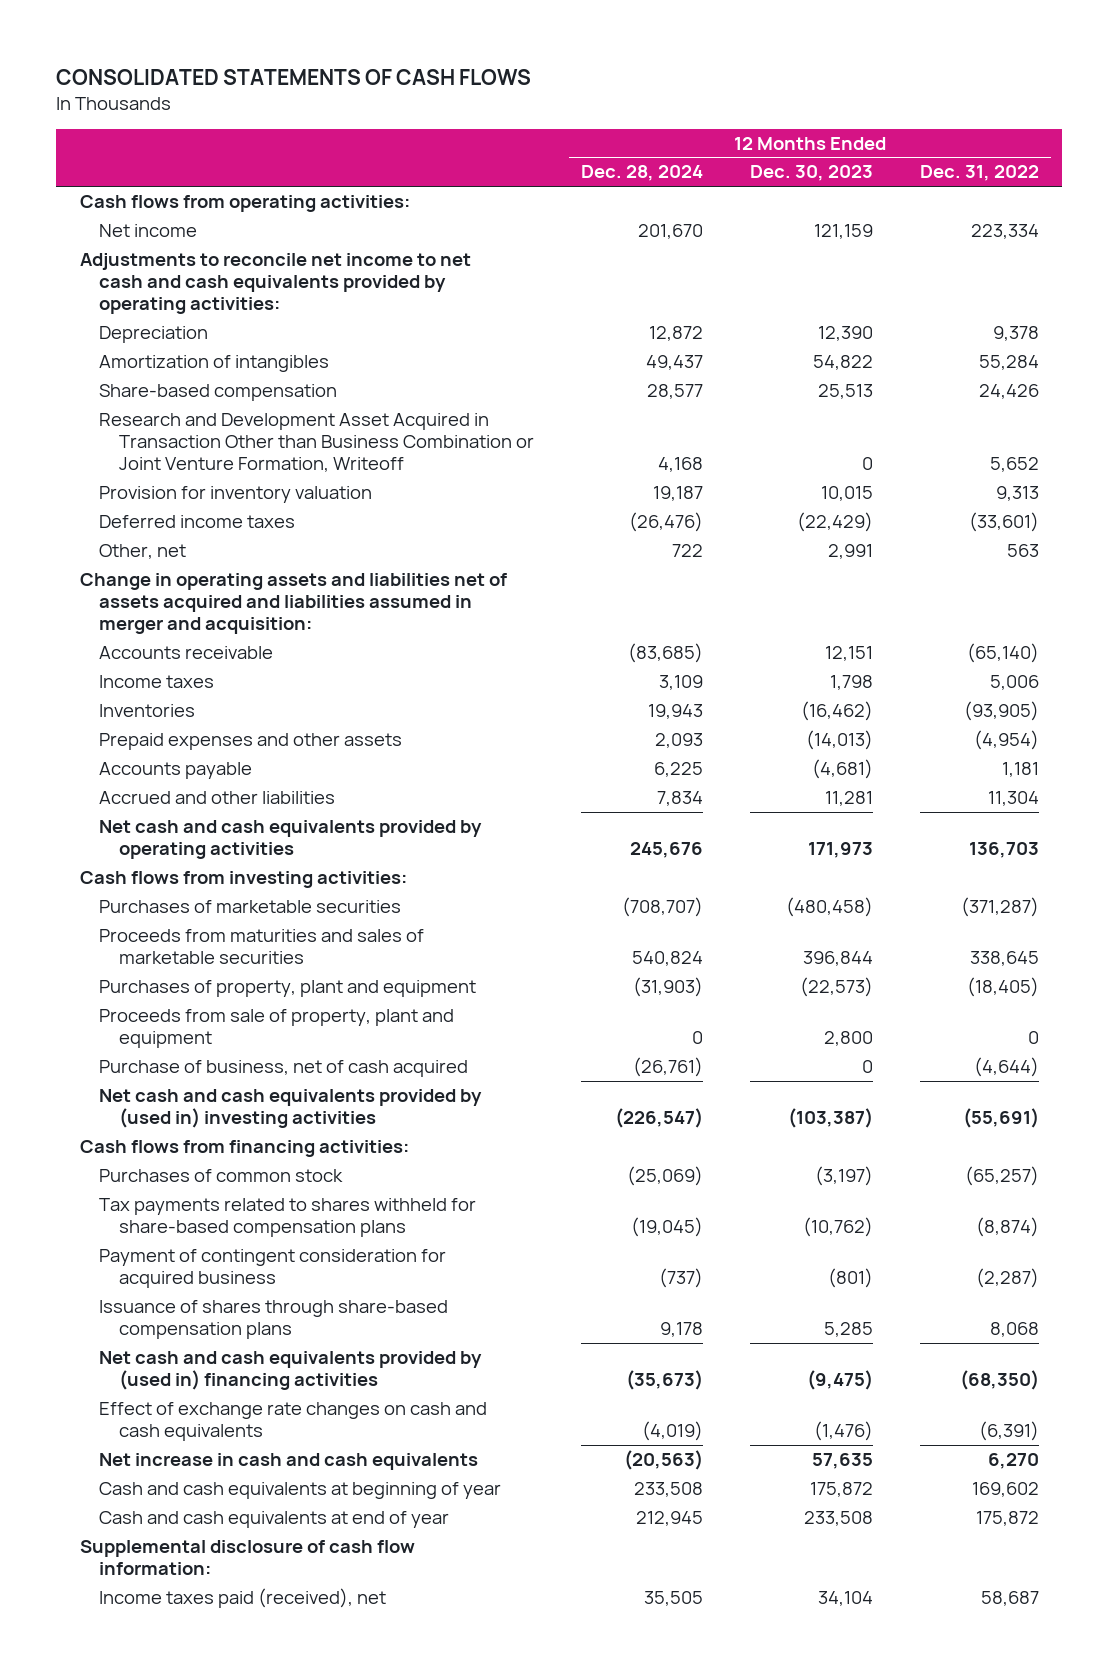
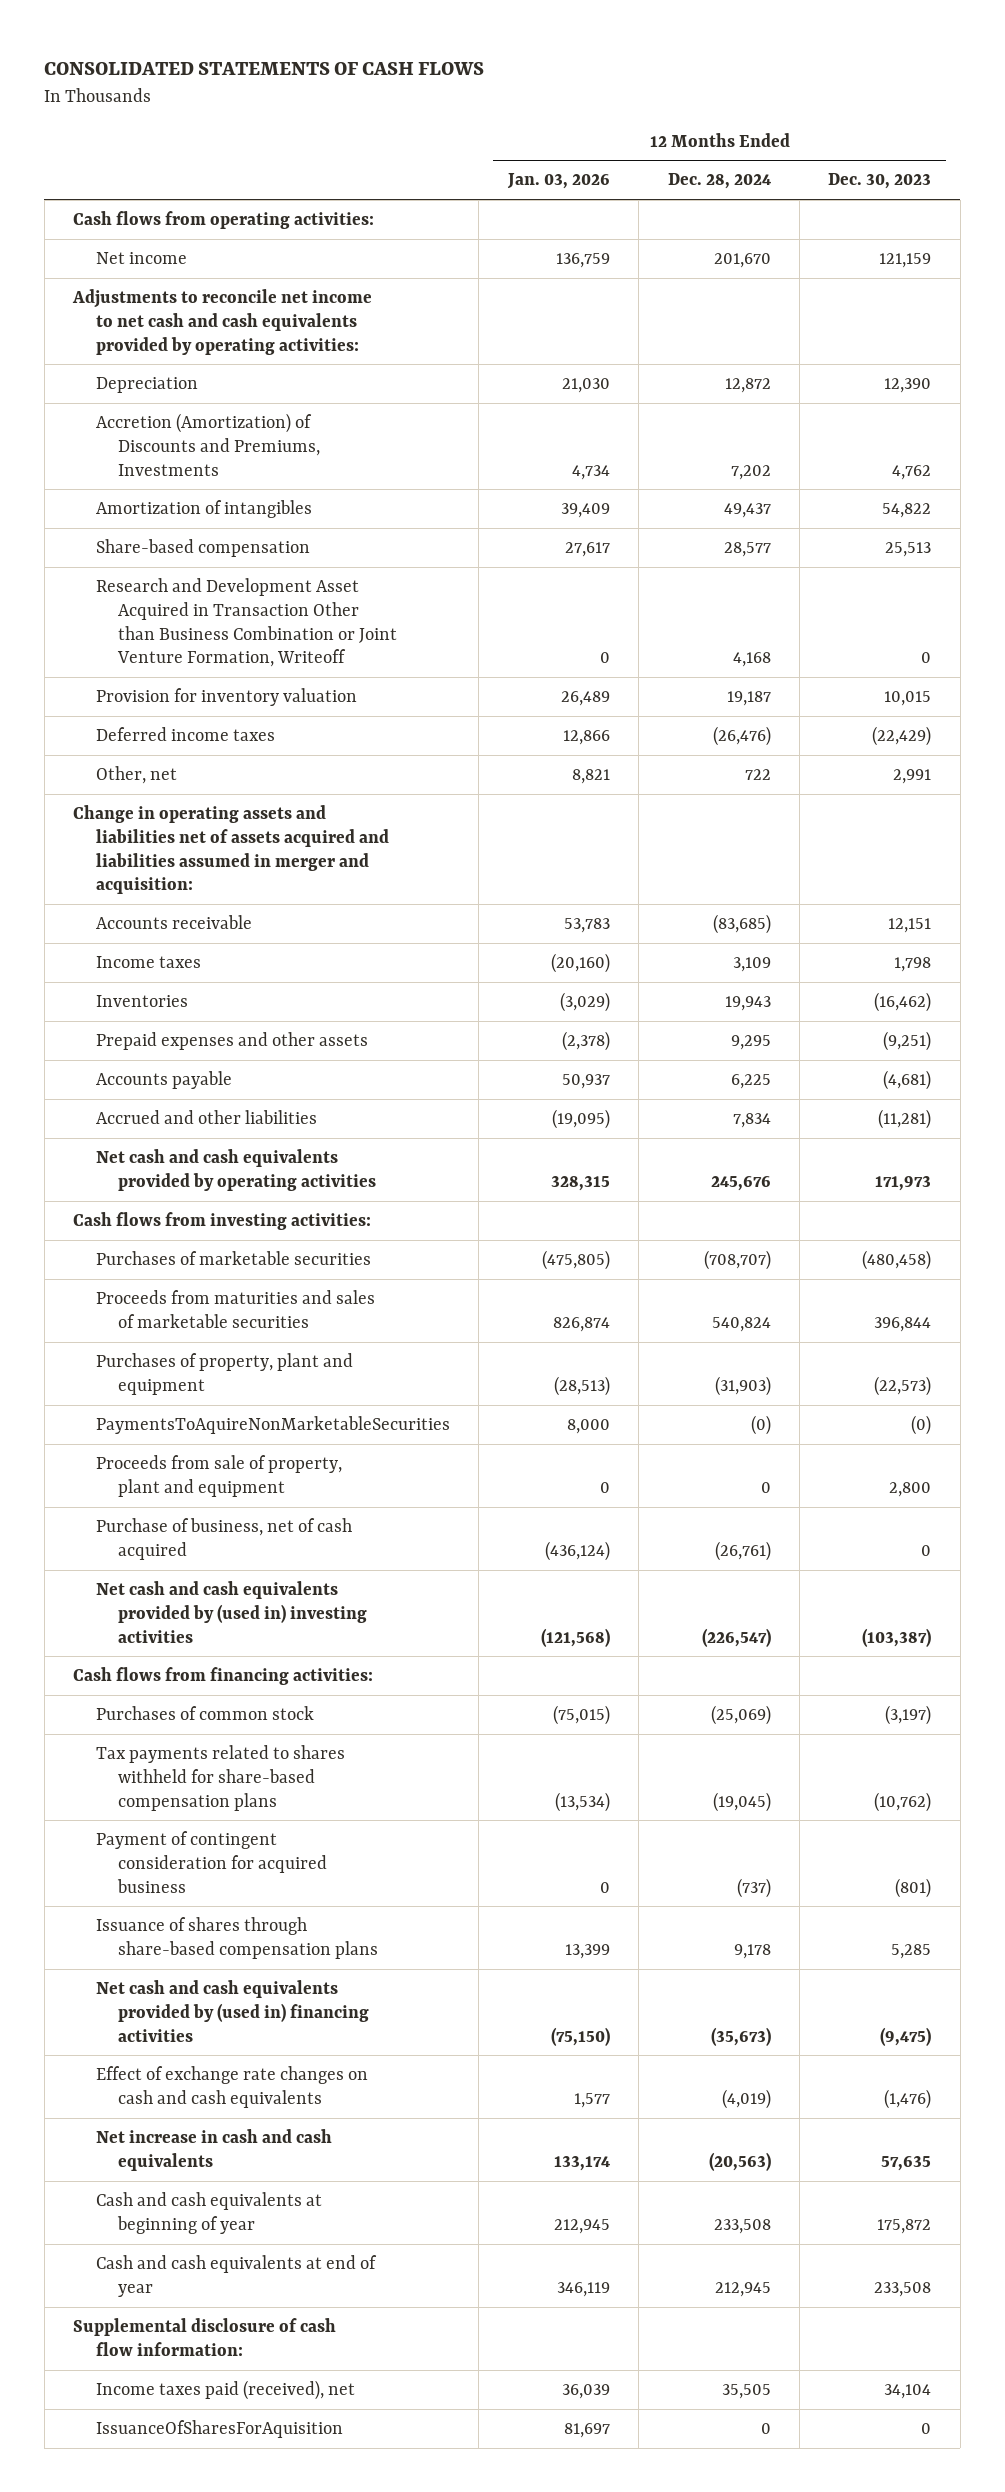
- | 12 Months Ended Dec. 28, 2024 | 12 Months Ended Dec. 30, 2023 | 12 Months Ended Dec. 31, 2022
+ | 12 Months Ended Jan. 03, 2026 | 12 Months Ended Dec. 28, 2024 | 12 Months Ended Dec. 30, 2023
+ Accretion (Amortization) of Discounts and Premiums, Investments | 4,734 | 7,202 | 4,762
- Prepaid expenses and other assets | 2,093 | (14,013) | (4,954)
+ Prepaid expenses and other assets | (2,378) | 9,295 | (9,251)
- Accrued and other liabilities | 7,834 | 11,281 | 11,304
+ Accrued and other liabilities | (19,095) | 7,834 | (11,281)
+ PaymentsToAquireNonMarketableSecurities | 8,000 | (0) | (0)
+ IssuanceOfSharesForAquisition | 81,697 | 0 | 0

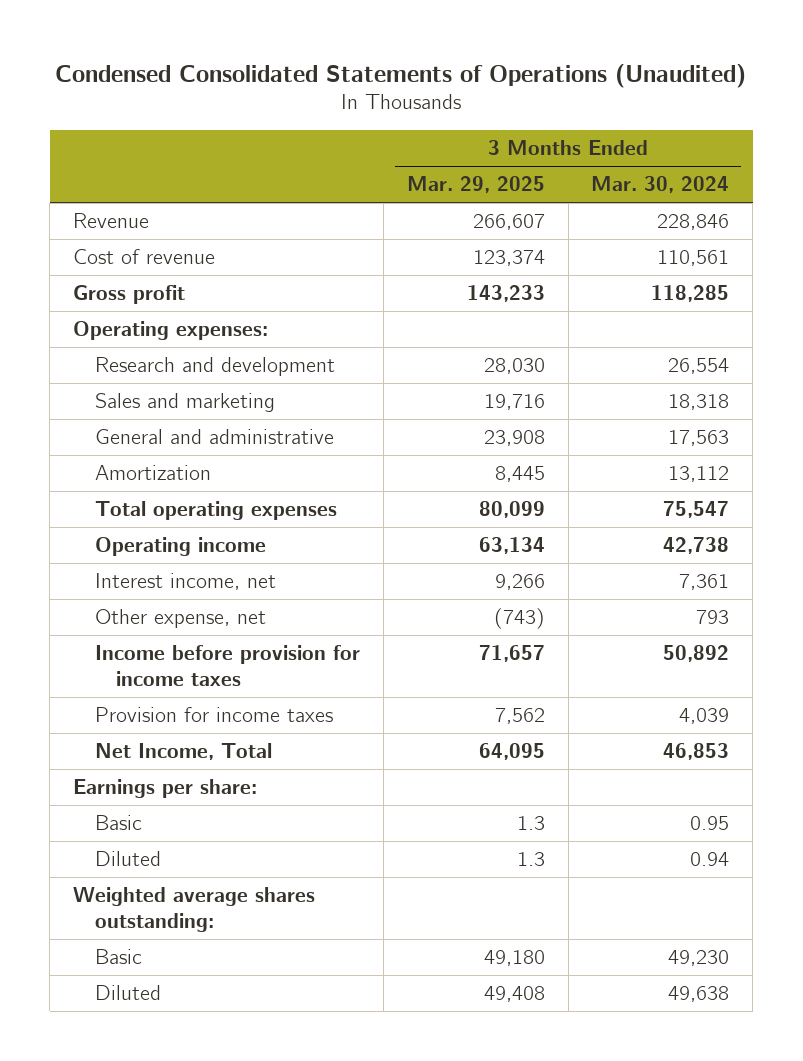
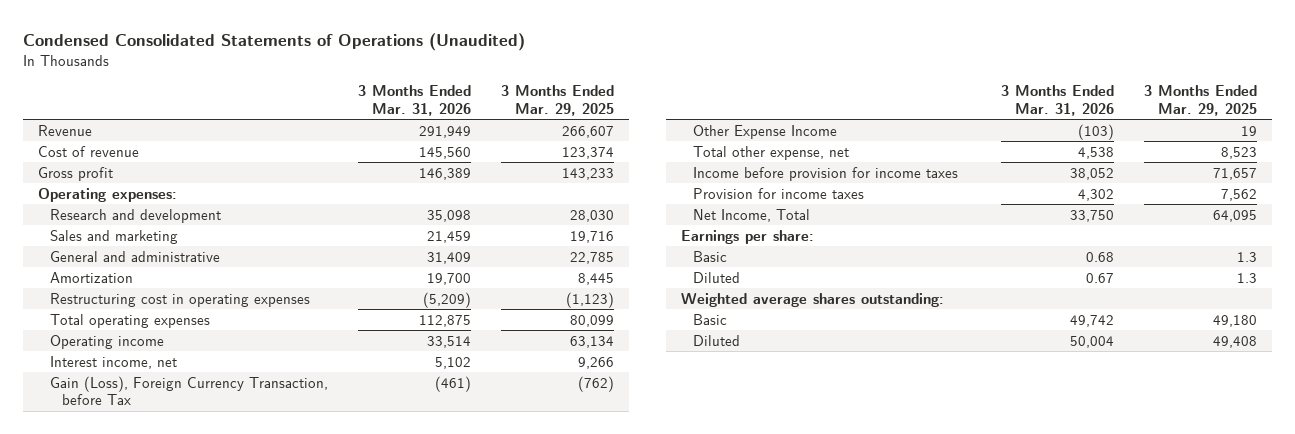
- | 3 Months Ended Mar. 29, 2025 | 3 Months Ended Mar. 30, 2024
+ | 3 Months Ended Mar. 31, 2026 | 3 Months Ended Mar. 29, 2025
- General and administrative | 23,908 | 17,563
+ General and administrative | 31,409 | 22,785
+ Restructuring cost in operating expenses | (5,209) | (1,123)
- Other expense, net | (743) | 793
+ Gain (Loss), Foreign Currency Transaction, before Tax | (461) | (762)
+ Other Expense Income | (103) | 19
+ Total other expense, net | 4,538 | 8,523

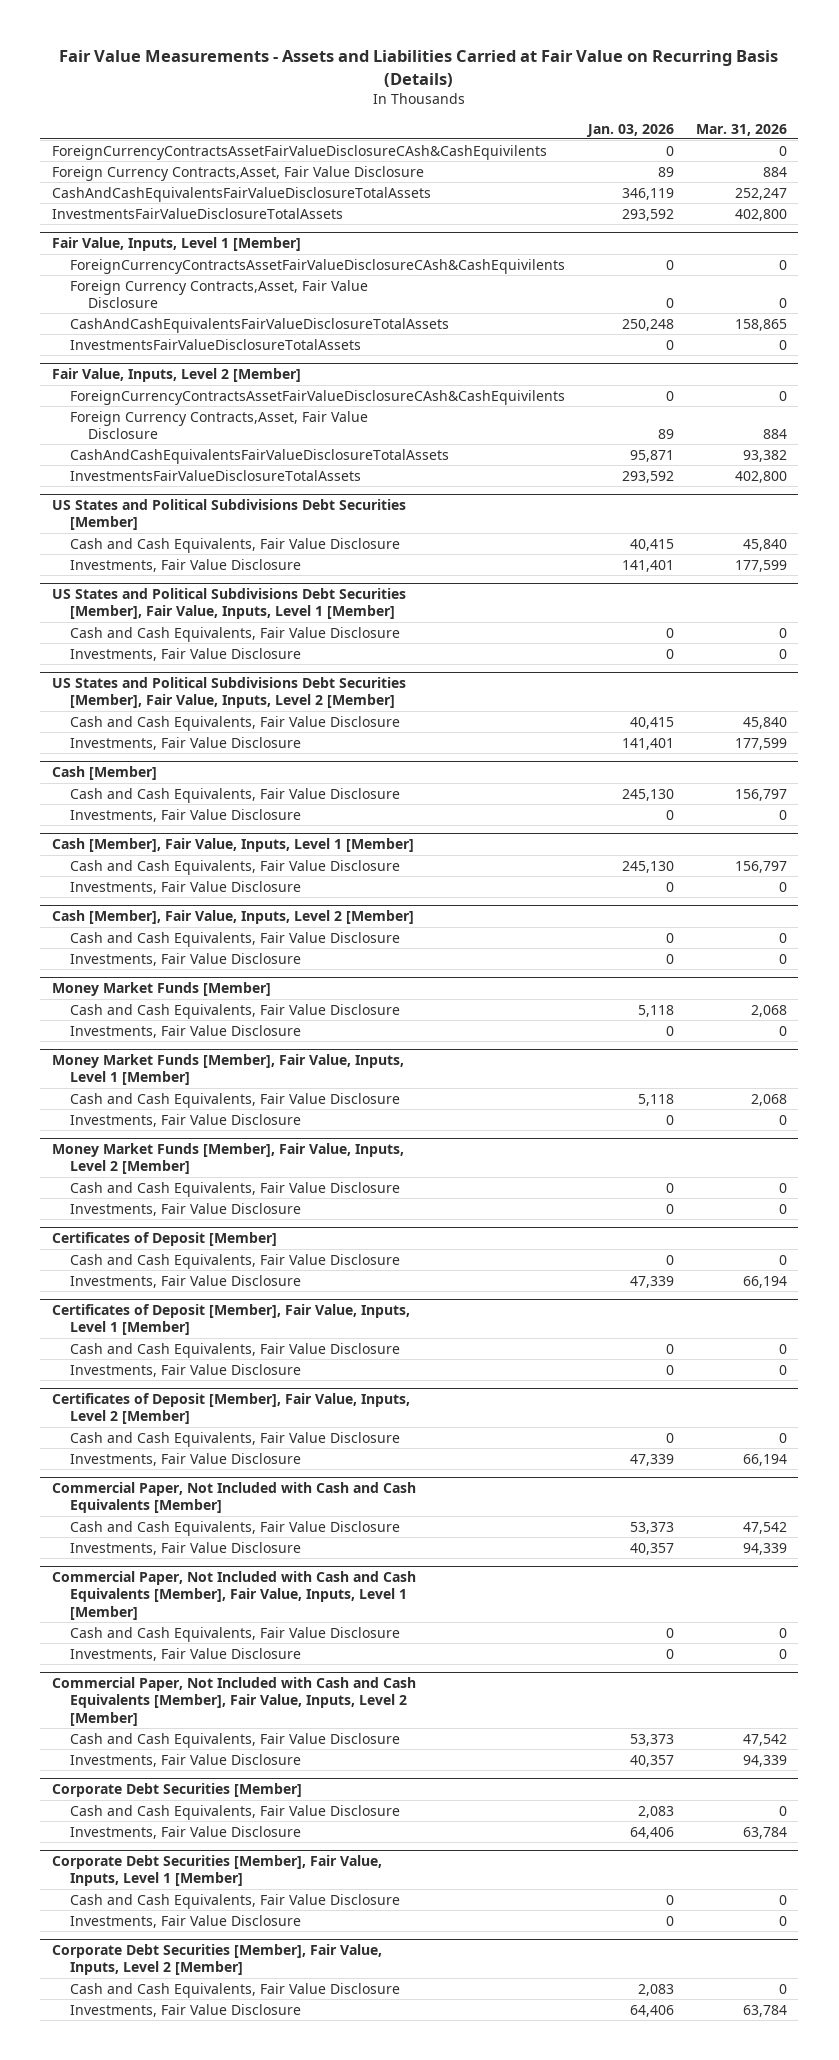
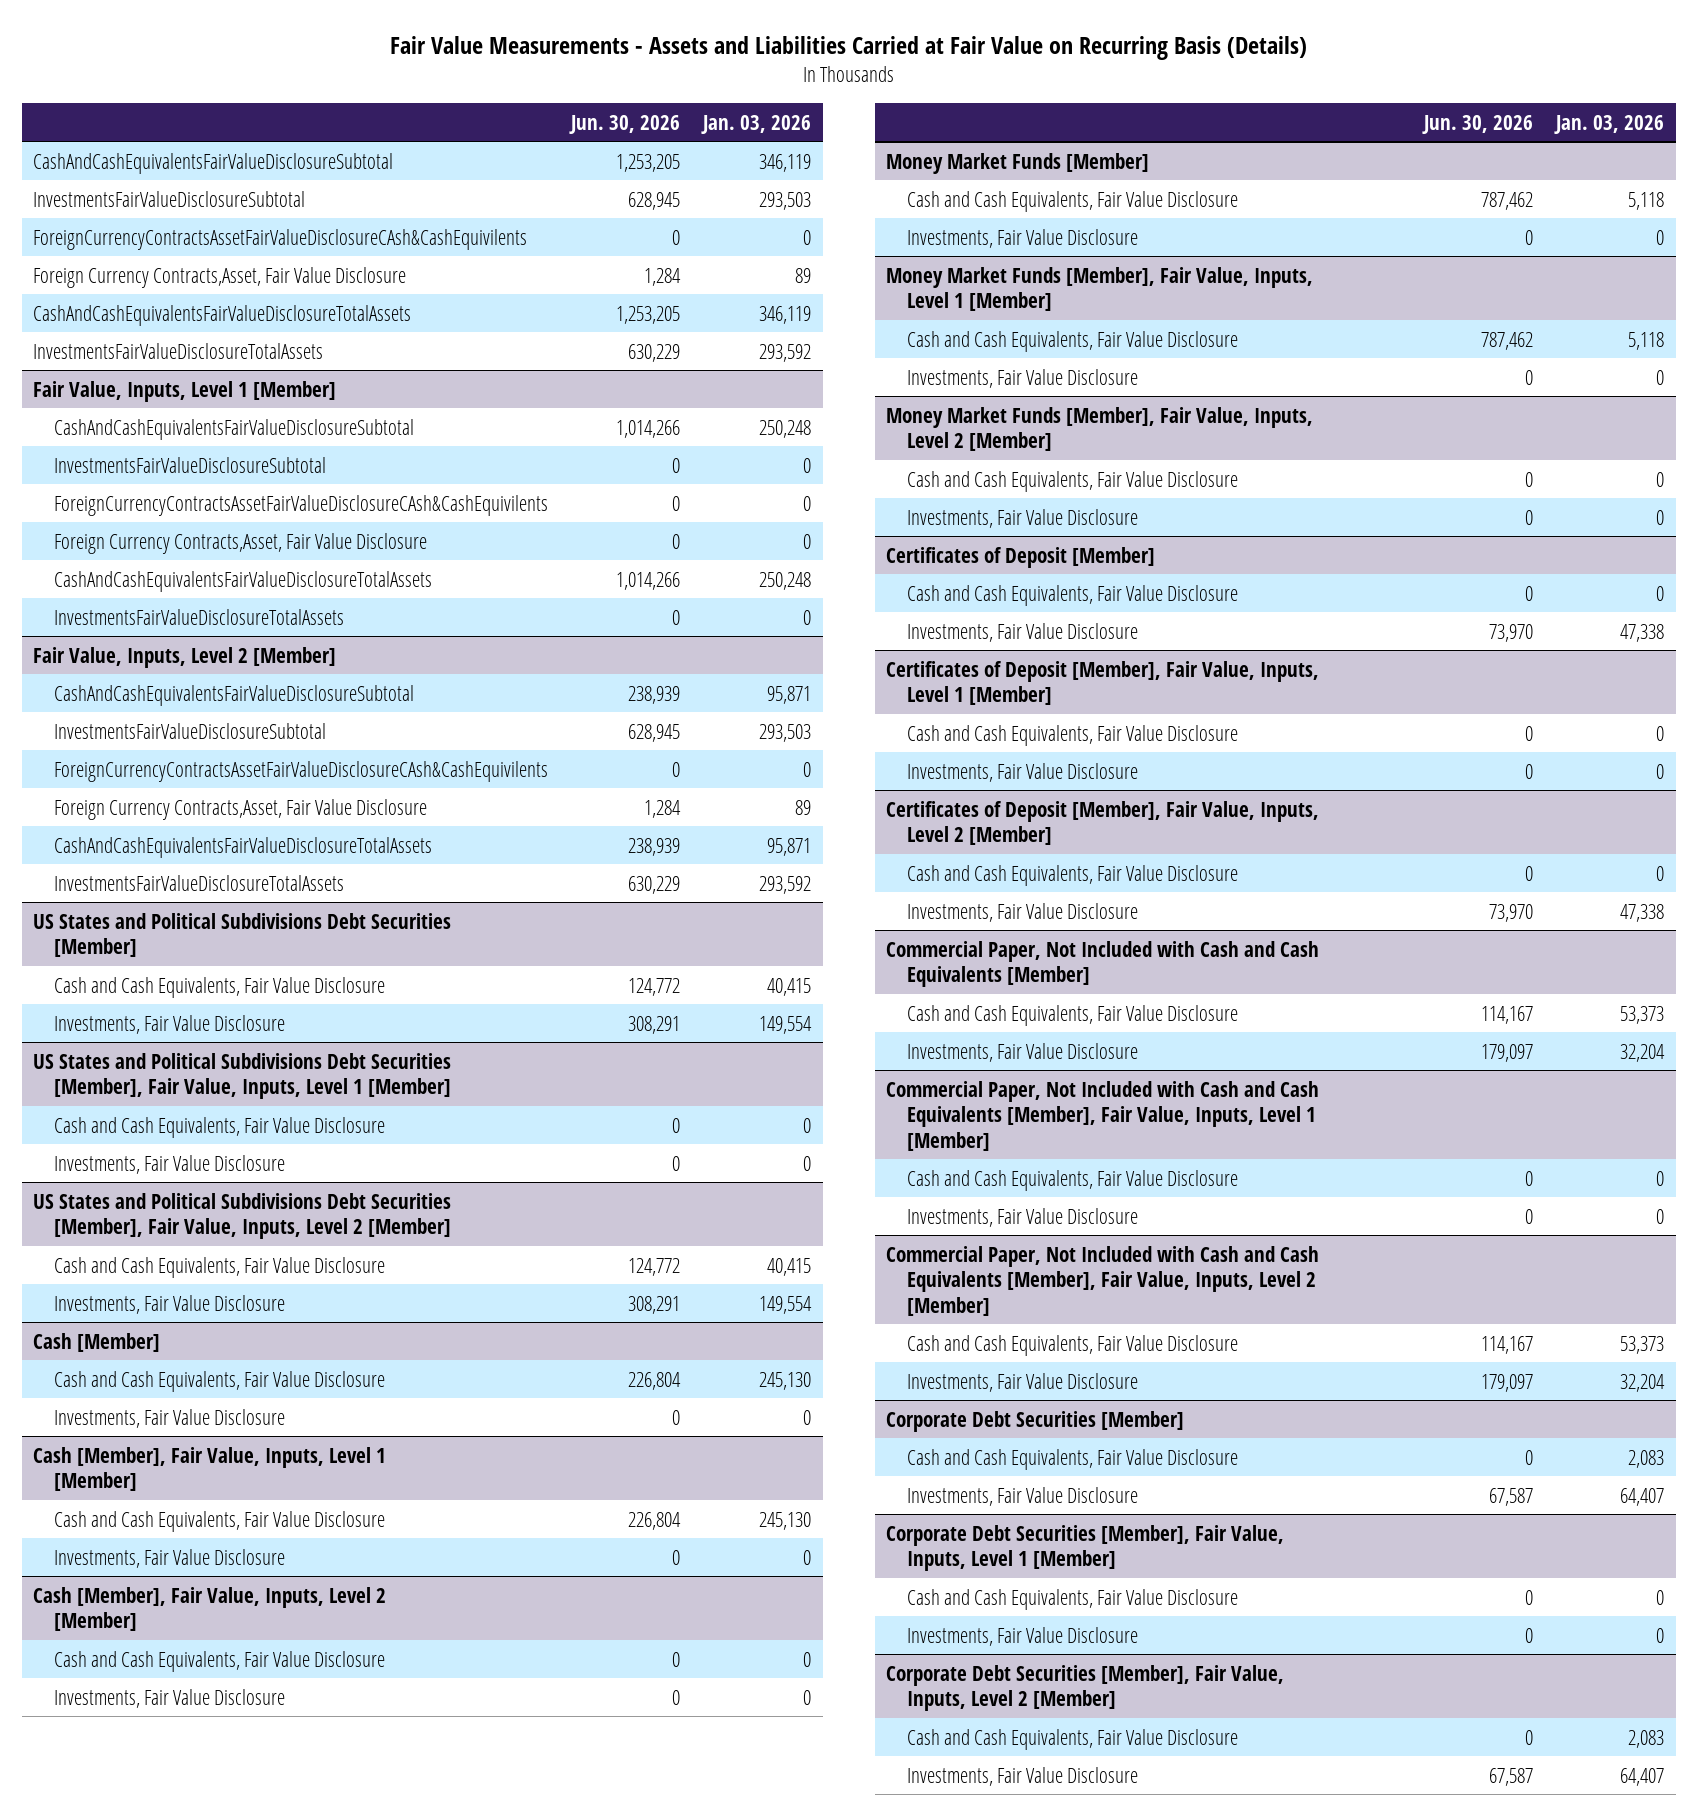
- | Jan. 03, 2026 | Mar. 31, 2026
+ | Jun. 30, 2026 | Jan. 03, 2026
+ CashAndCashEquivalentsFairValueDisclosureSubtotal | 1,253,205 | 346,119
+ InvestmentsFairValueDisclosureSubtotal | 628,945 | 293,503
@ Fair Value, Inputs, Level 1 [Member]
+ CashAndCashEquivalentsFairValueDisclosureSubtotal | 1,014,266 | 250,248
+ InvestmentsFairValueDisclosureSubtotal | 0 | 0
@ Fair Value, Inputs, Level 2 [Member]
+ CashAndCashEquivalentsFairValueDisclosureSubtotal | 238,939 | 95,871
+ InvestmentsFairValueDisclosureSubtotal | 628,945 | 293,503
@ US States and Political Subdivisions Debt Securities [Member]
- Investments, Fair Value Disclosure | 141,401 | 177,599
+ Investments, Fair Value Disclosure | 308,291 | 149,554
@ US States and Political Subdivisions Debt Securities [Member], Fair Value, Inputs, Level 2 [Member]
- Investments, Fair Value Disclosure | 141,401 | 177,599
+ Investments, Fair Value Disclosure | 308,291 | 149,554
@ Certificates of Deposit [Member]
- Investments, Fair Value Disclosure | 47,339 | 66,194
+ Investments, Fair Value Disclosure | 73,970 | 47,338
@ Certificates of Deposit [Member], Fair Value, Inputs, Level 2 [Member]
- Investments, Fair Value Disclosure | 47,339 | 66,194
+ Investments, Fair Value Disclosure | 73,970 | 47,338
@ Commercial Paper, Not Included with Cash and Cash Equivalents [Member]
- Investments, Fair Value Disclosure | 40,357 | 94,339
+ Investments, Fair Value Disclosure | 179,097 | 32,204
@ Commercial Paper, Not Included with Cash and Cash Equivalents [Member], Fair Value, Inputs, Level 2 [Member]
- Investments, Fair Value Disclosure | 40,357 | 94,339
+ Investments, Fair Value Disclosure | 179,097 | 32,204
@ Corporate Debt Securities [Member]
- Investments, Fair Value Disclosure | 64,406 | 63,784
+ Investments, Fair Value Disclosure | 67,587 | 64,407
@ Corporate Debt Securities [Member], Fair Value, Inputs, Level 2 [Member]
- Investments, Fair Value Disclosure | 64,406 | 63,784
+ Investments, Fair Value Disclosure | 67,587 | 64,407

